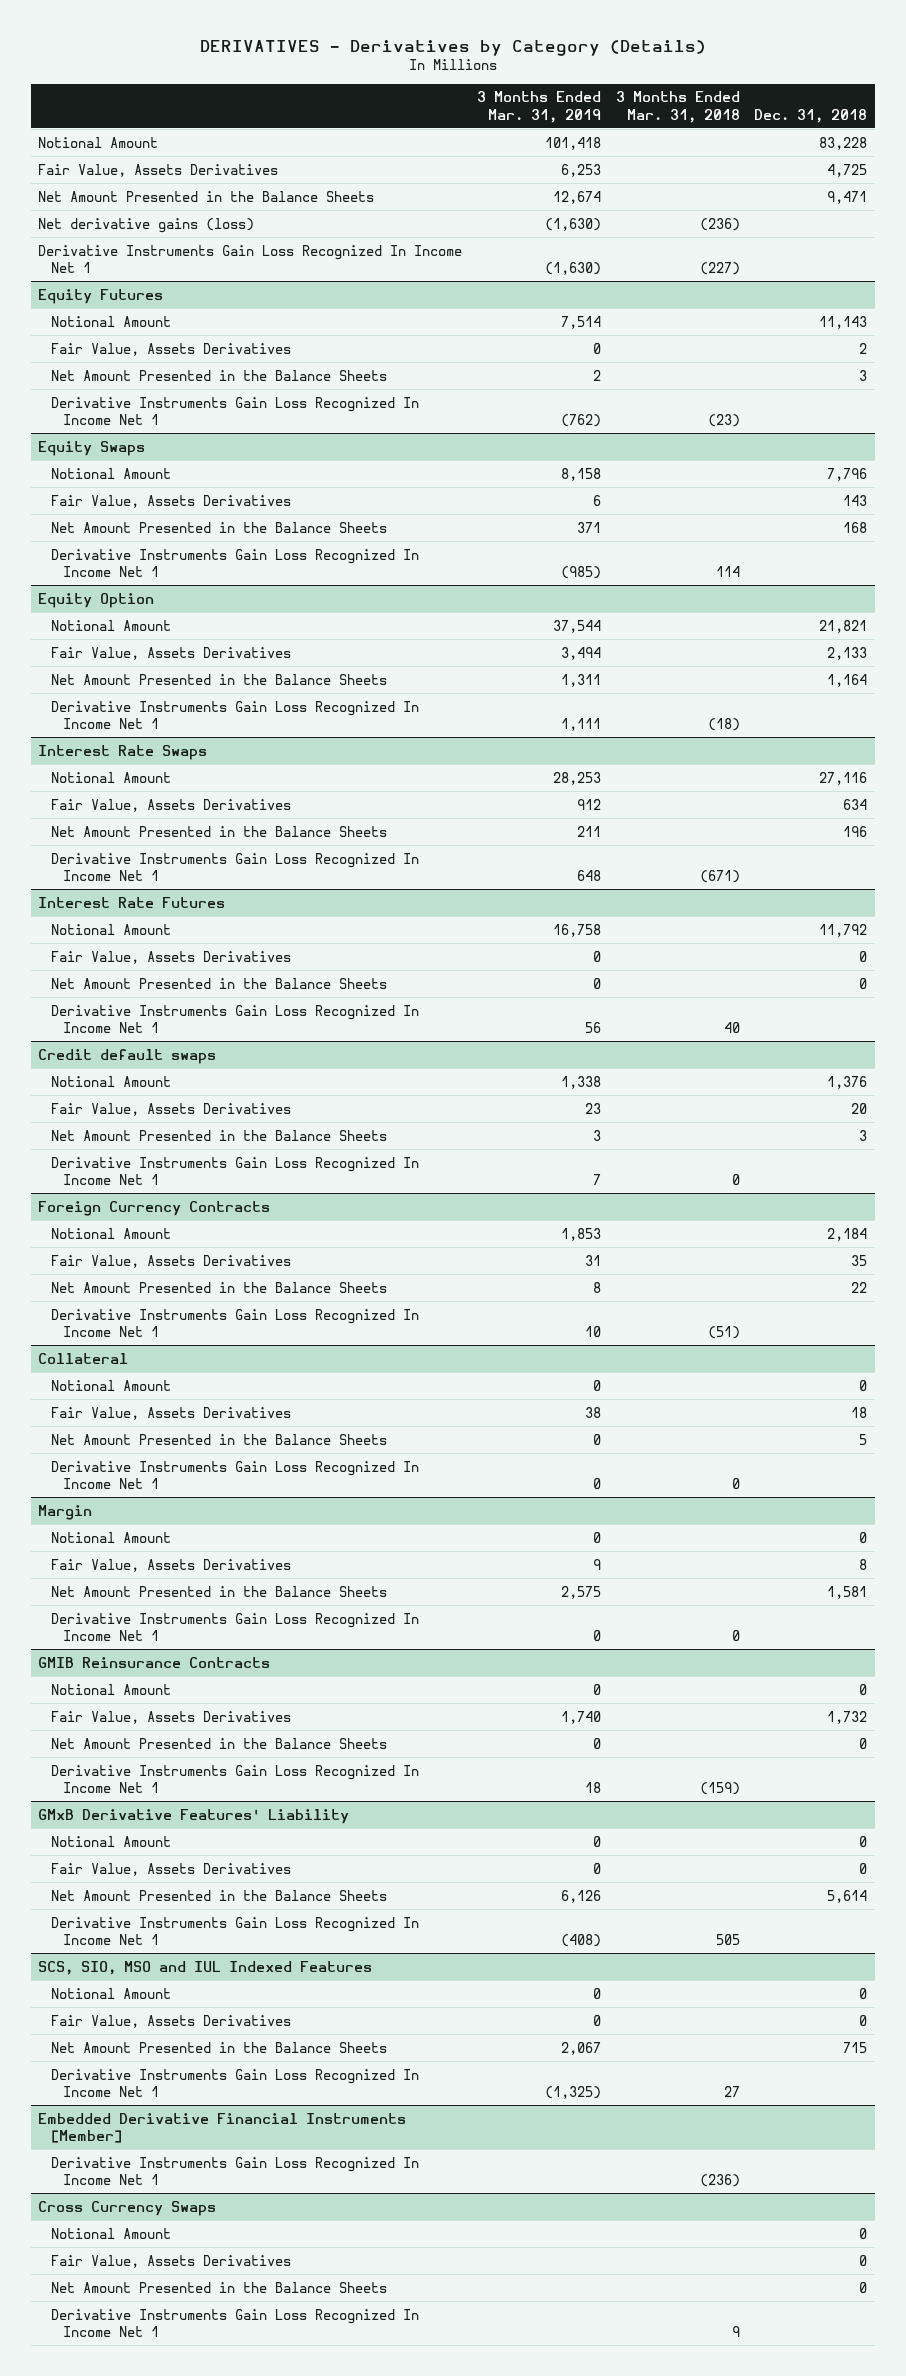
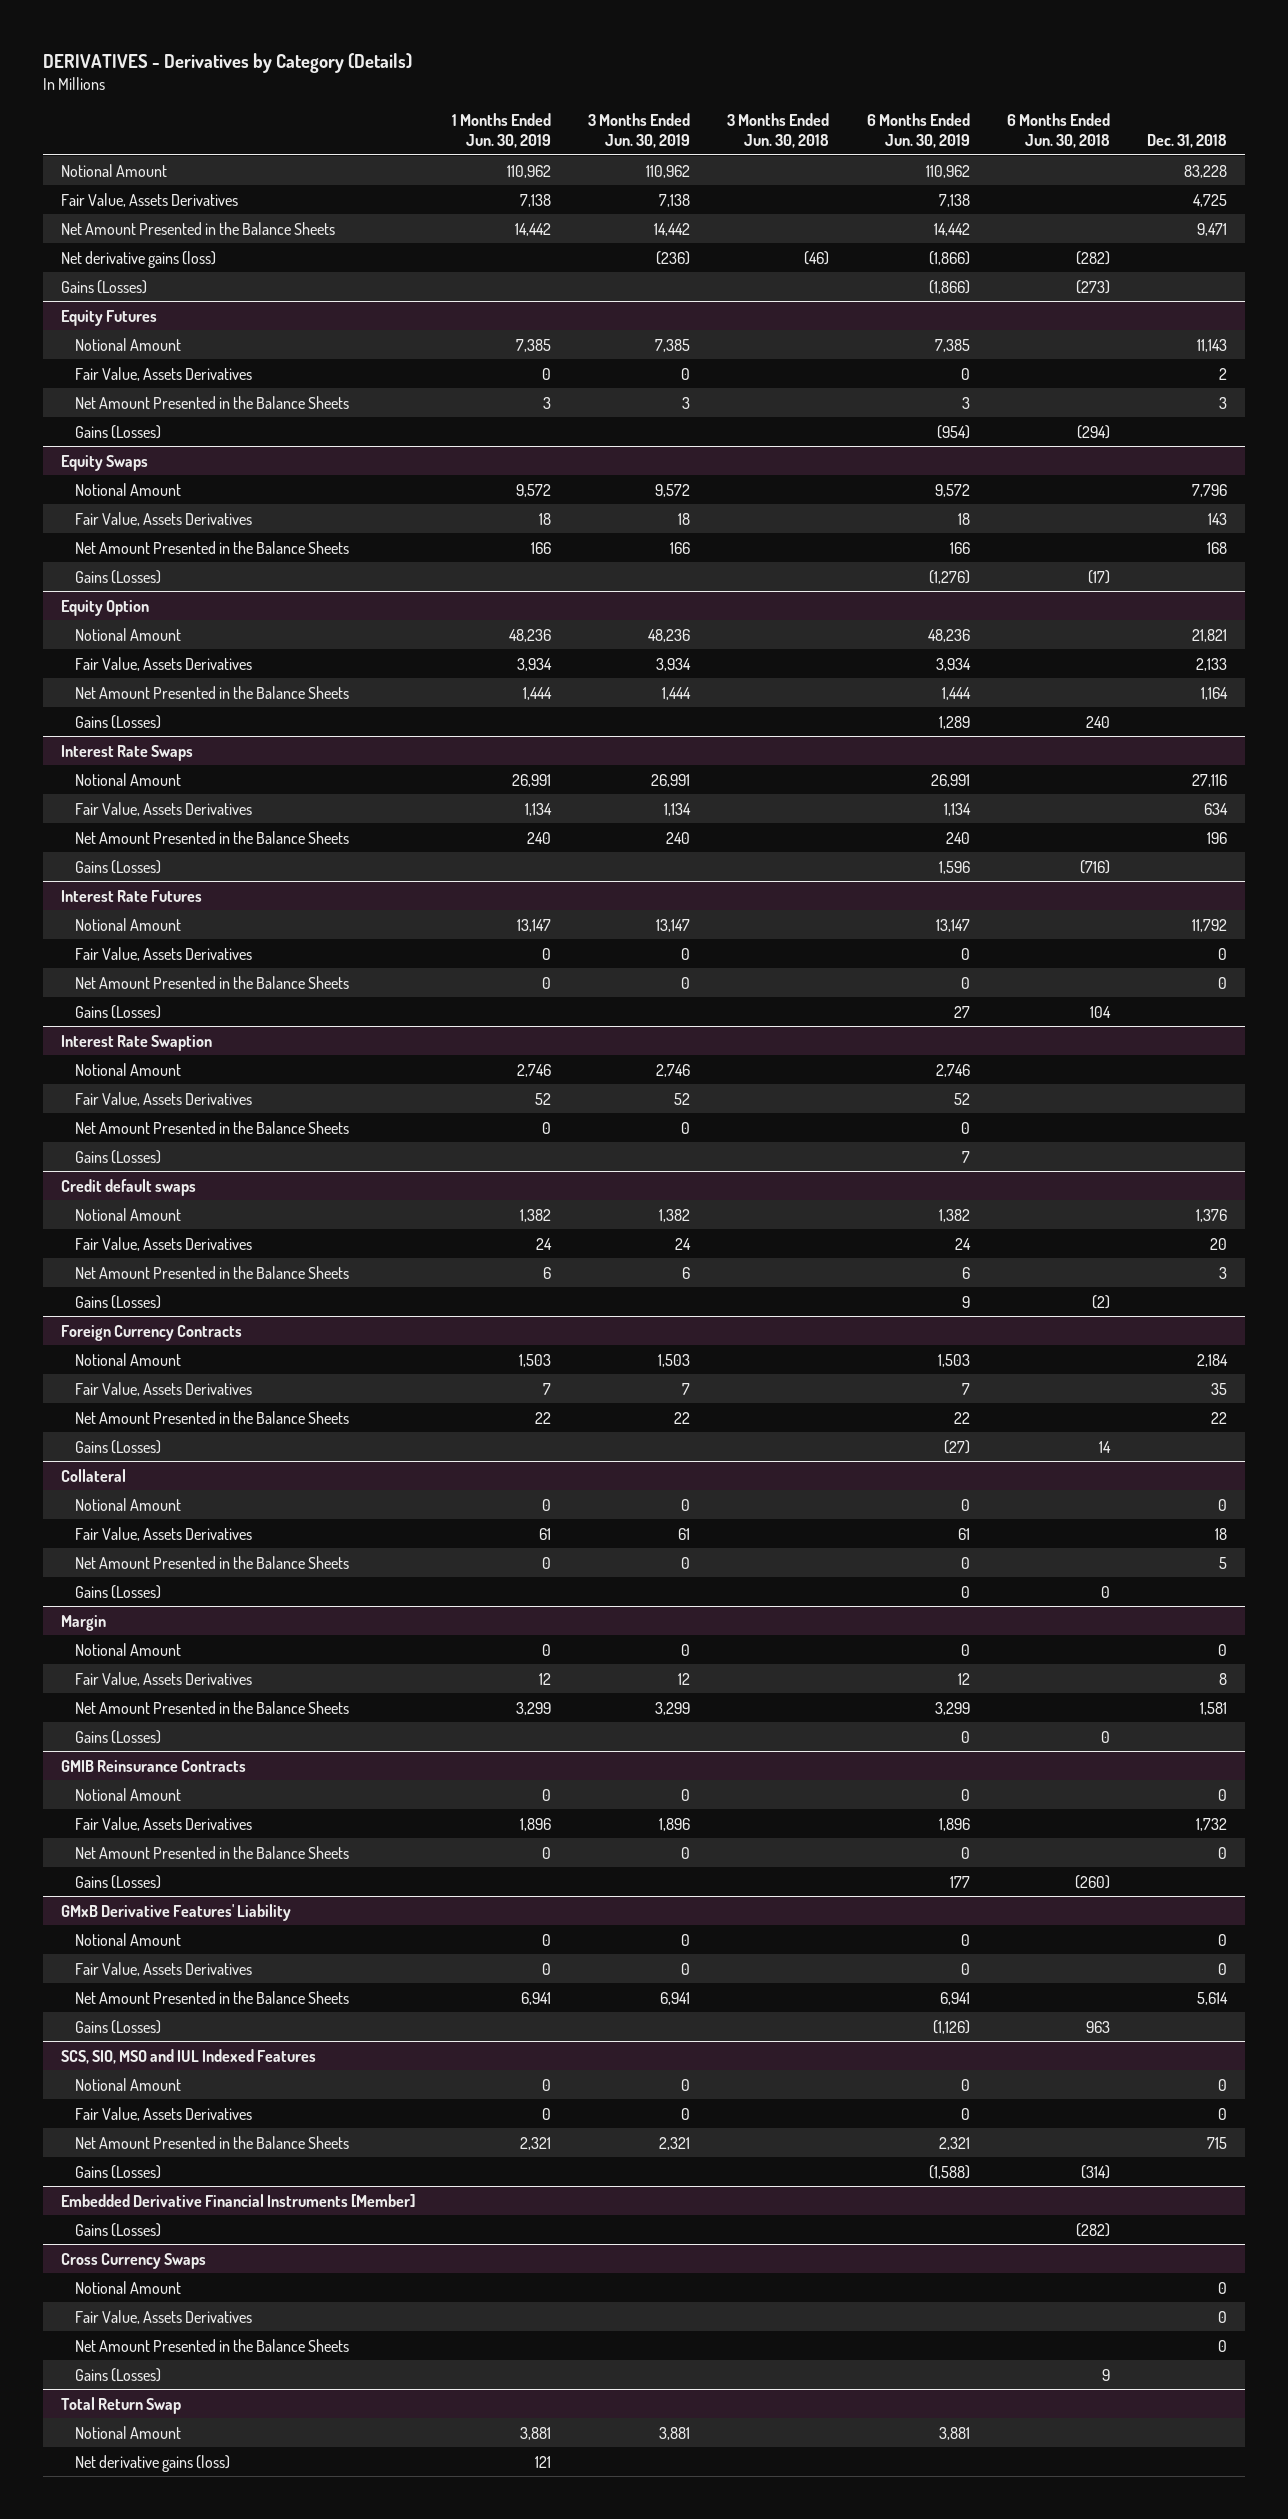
- | 3 Months Ended Mar. 31, 2019 | 3 Months Ended Mar. 31, 2018 | Dec. 31, 2018
+ | 1 Months Ended Jun. 30, 2019 | 3 Months Ended Jun. 30, 2019 | 3 Months Ended Jun. 30, 2018 | 6 Months Ended Jun. 30, 2019 | 6 Months Ended Jun. 30, 2018 | Dec. 31, 2018
- Derivative Instruments Gain Loss Recognized In Income Net 1 | (1,630) | (227) |
+ Gains (Losses) | | | | (1,866) | (273) |
@ Equity Futures
- Derivative Instruments Gain Loss Recognized In Income Net 1 | (762) | (23) |
+ Gains (Losses) | | | | (954) | (294) |
@ Equity Swaps
- Derivative Instruments Gain Loss Recognized In Income Net 1 | (985) | 114 |
+ Gains (Losses) | | | | (1,276) | (17) |
@ Equity Option
- Derivative Instruments Gain Loss Recognized In Income Net 1 | 1,111 | (18) |
+ Gains (Losses) | | | | 1,289 | 240 |
@ Interest Rate Swaps
- Derivative Instruments Gain Loss Recognized In Income Net 1 | 648 | (671) |
+ Gains (Losses) | | | | 1,596 | (716) |
@ Interest Rate Futures
- Derivative Instruments Gain Loss Recognized In Income Net 1 | 56 | 40 |
+ Gains (Losses) | | | | 27 | 104 |
+ Interest Rate Swaption
+ Notional Amount | 2,746 | 2,746 | | 2,746 | |
+ Fair Value, Assets Derivatives | 52 | 52 | | 52 | |
+ Net Amount Presented in the Balance Sheets | 0 | 0 | | 0 | |
+ Gains (Losses) | | | | 7 | |
@ Credit default swaps
- Derivative Instruments Gain Loss Recognized In Income Net 1 | 7 | 0 |
+ Gains (Losses) | | | | 9 | (2) |
@ Foreign Currency Contracts
- Derivative Instruments Gain Loss Recognized In Income Net 1 | 10 | (51) |
+ Gains (Losses) | | | | (27) | 14 |
@ Collateral
- Derivative Instruments Gain Loss Recognized In Income Net 1 | 0 | 0 |
+ Gains (Losses) | | | | 0 | 0 |
@ Margin
- Derivative Instruments Gain Loss Recognized In Income Net 1 | 0 | 0 |
+ Gains (Losses) | | | | 0 | 0 |
@ GMIB Reinsurance Contracts
- Derivative Instruments Gain Loss Recognized In Income Net 1 | 18 | (159) |
+ Gains (Losses) | | | | 177 | (260) |
@ GMxB Derivative Features' Liability
- Derivative Instruments Gain Loss Recognized In Income Net 1 | (408) | 505 |
+ Gains (Losses) | | | | (1,126) | 963 |
@ SCS, SIO, MSO and IUL Indexed Features
- Derivative Instruments Gain Loss Recognized In Income Net 1 | (1,325) | 27 |
+ Gains (Losses) | | | | (1,588) | (314) |
@ Embedded Derivative Financial Instruments [Member]
- Derivative Instruments Gain Loss Recognized In Income Net 1 | | (236) |
+ Gains (Losses) | | | | | (282) |
@ Cross Currency Swaps
- Derivative Instruments Gain Loss Recognized In Income Net 1 | | 9 |
+ Gains (Losses) | | | | | 9 |
+ Total Return Swap
+ Notional Amount | 3,881 | 3,881 | | 3,881 | |
+ Net derivative gains (loss) | 121 | | | | |

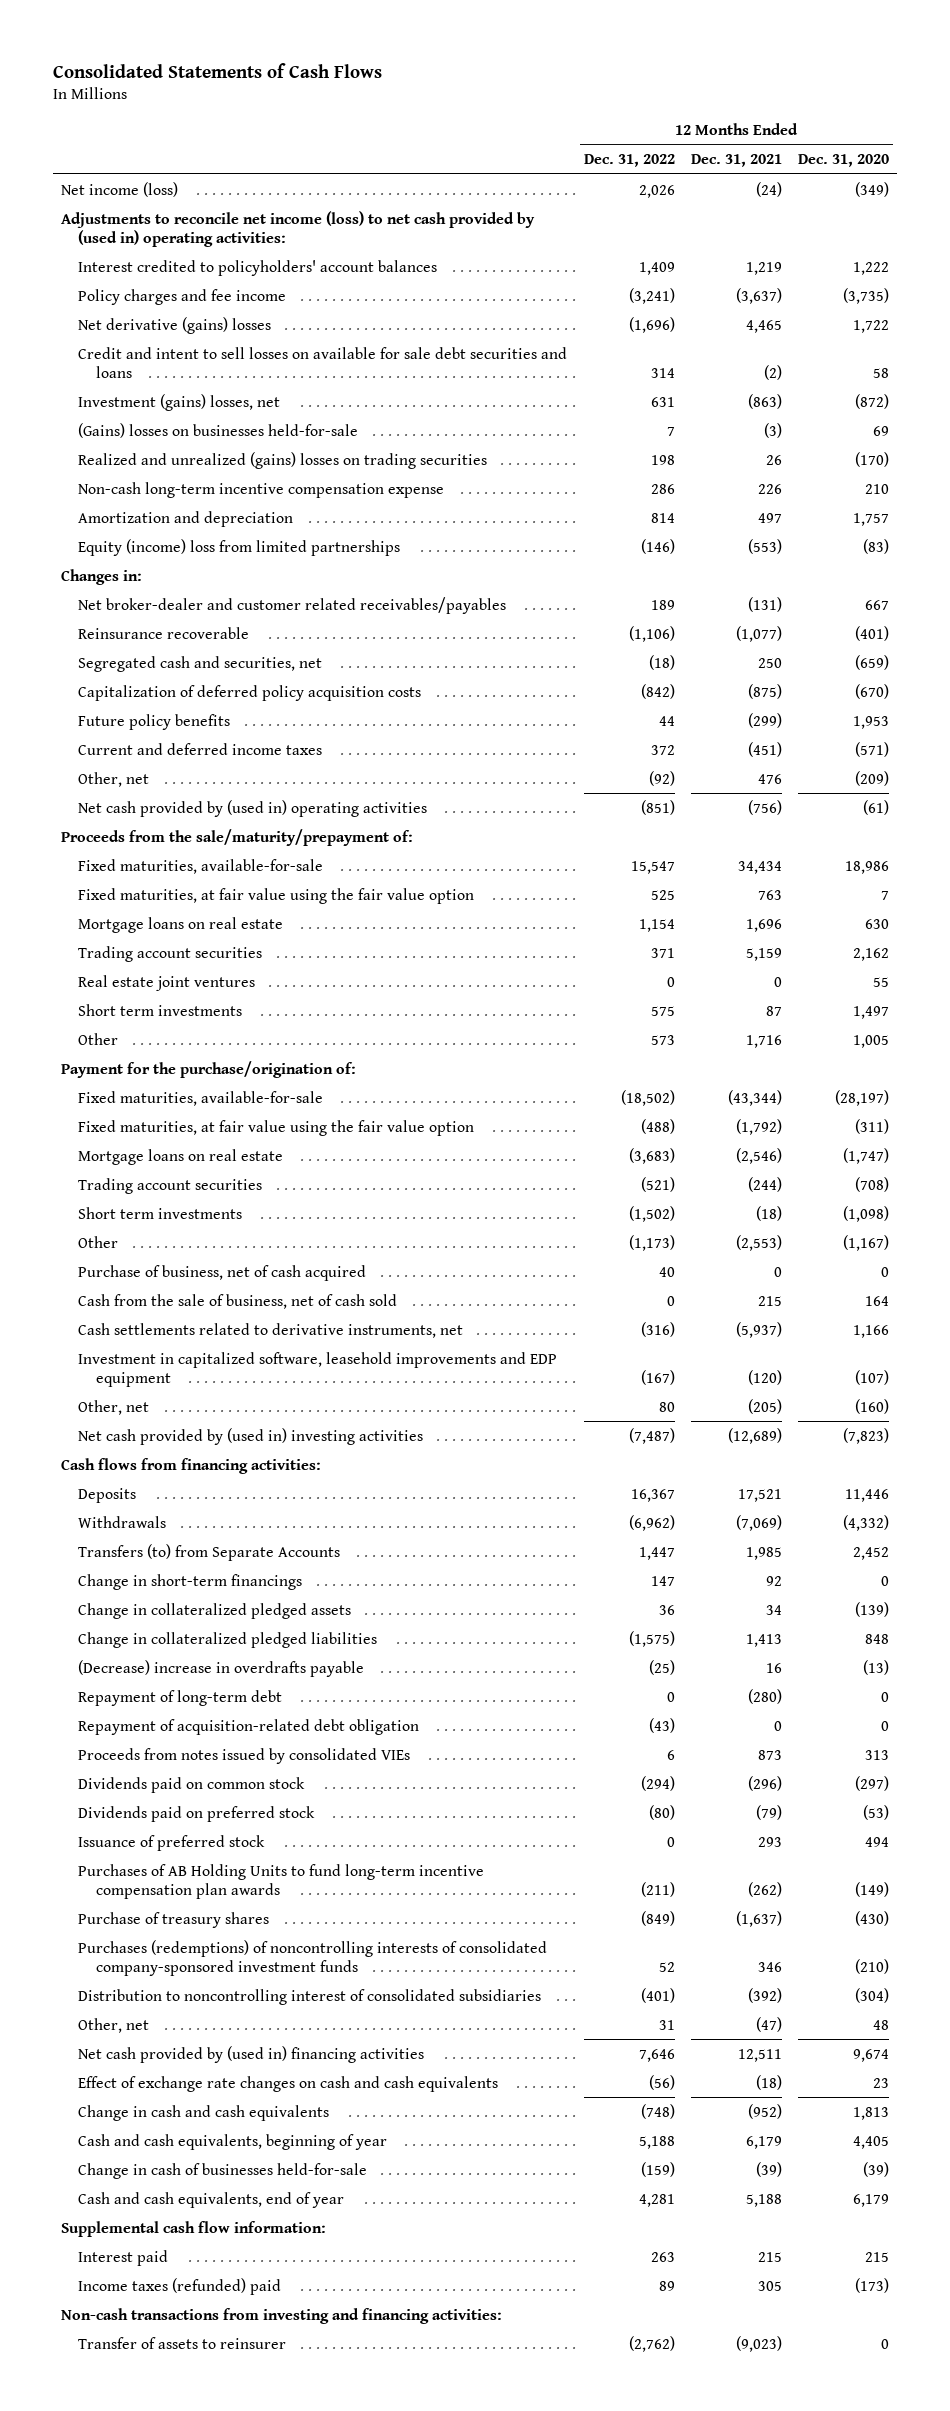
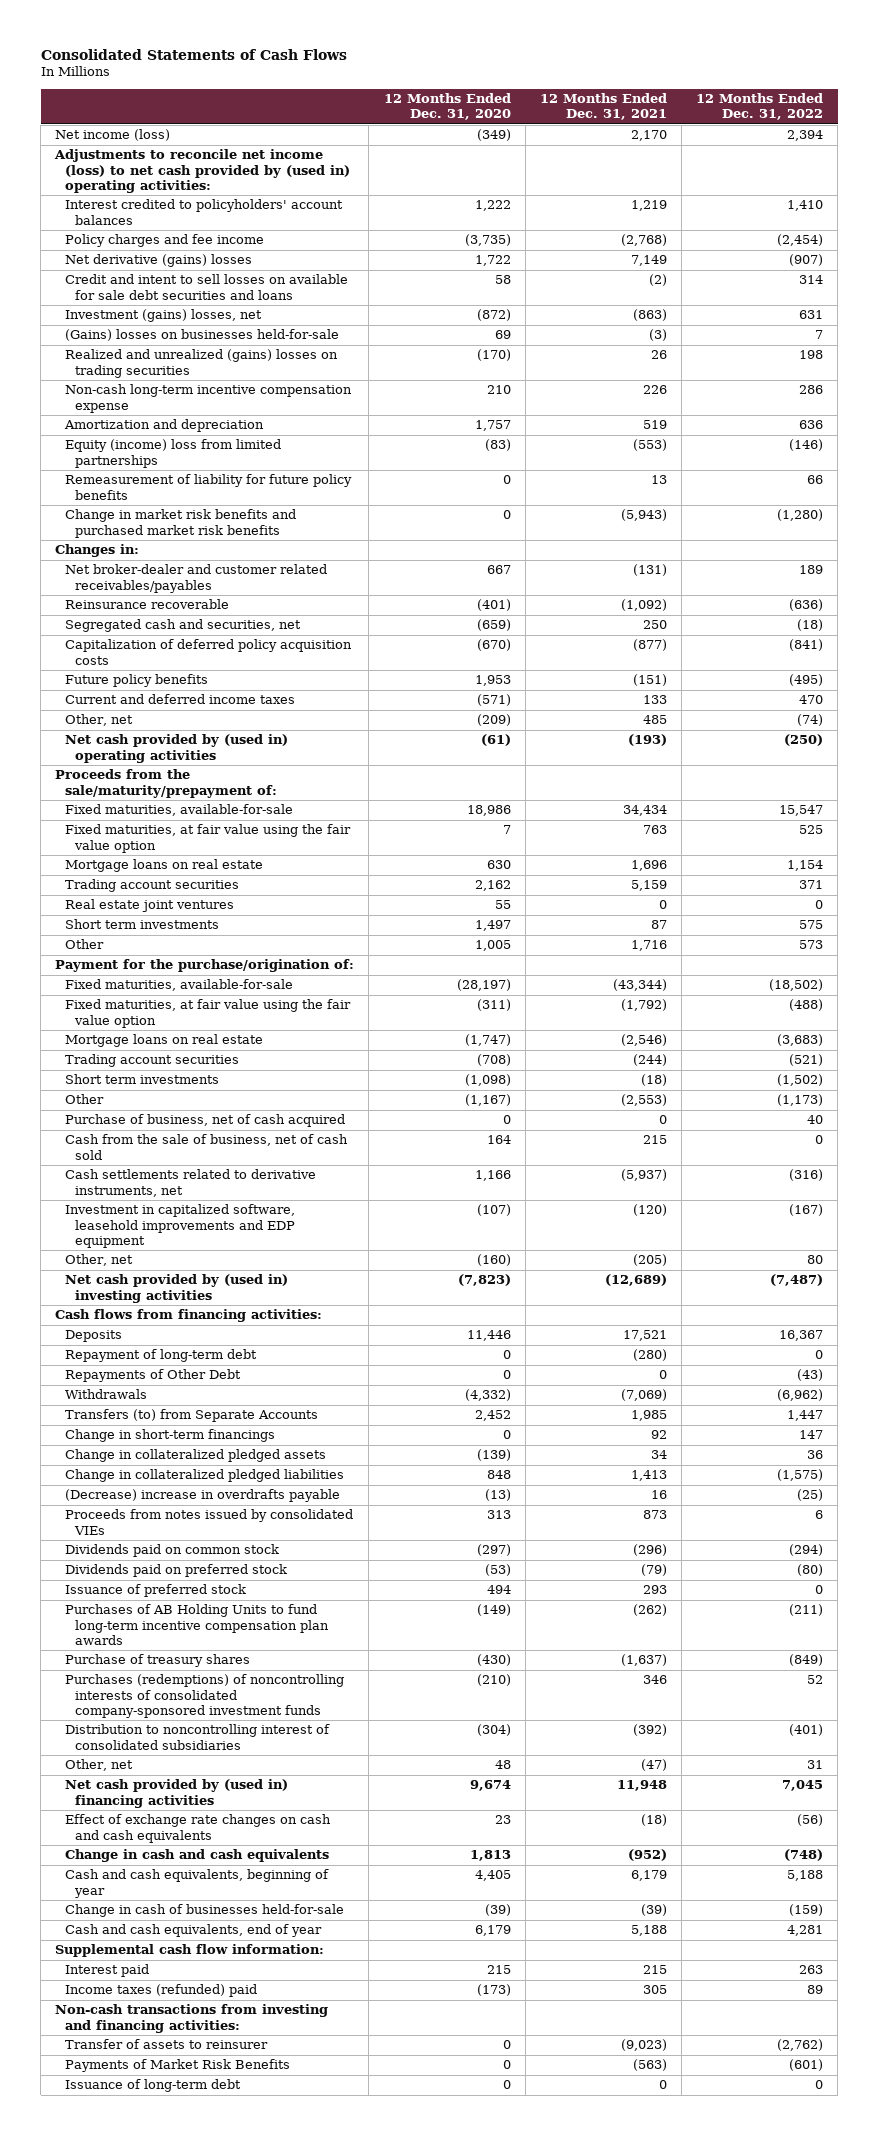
- | 12 Months Ended Dec. 31, 2022 | 12 Months Ended Dec. 31, 2021 | 12 Months Ended Dec. 31, 2020
+ | 12 Months Ended Dec. 31, 2020 | 12 Months Ended Dec. 31, 2021 | 12 Months Ended Dec. 31, 2022
- Net income (loss) | 2,026 | (24) | (349)
+ Net income (loss) | (349) | 2,170 | 2,394
- Interest credited to policyholders' account balances | 1,409 | 1,219 | 1,222
- Policy charges and fee income | (3,241) | (3,637) | (3,735)
- Net derivative (gains) losses | (1,696) | 4,465 | 1,722
+ Interest credited to policyholders' account balances | 1,222 | 1,219 | 1,410
+ Policy charges and fee income | (3,735) | (2,768) | (2,454)
+ Net derivative (gains) losses | 1,722 | 7,149 | (907)
- Amortization and depreciation | 814 | 497 | 1,757
+ Amortization and depreciation | 1,757 | 519 | 636
+ Remeasurement of liability for future policy benefits | 0 | 13 | 66
+ Change in market risk benefits and purchased market risk benefits | 0 | (5,943) | (1,280)
- Reinsurance recoverable | (1,106) | (1,077) | (401)
+ Reinsurance recoverable | (401) | (1,092) | (636)
- Capitalization of deferred policy acquisition costs | (842) | (875) | (670)
- Future policy benefits | 44 | (299) | 1,953
- Current and deferred income taxes | 372 | (451) | (571)
- Other, net | (92) | 476 | (209)
- Net cash provided by (used in) operating activities | (851) | (756) | (61)
+ Capitalization of deferred policy acquisition costs | (670) | (877) | (841)
+ Future policy benefits | 1,953 | (151) | (495)
+ Current and deferred income taxes | (571) | 133 | 470
+ Other, net | (209) | 485 | (74)
+ Net cash provided by (used in) operating activities | (61) | (193) | (250)
moved up: Repayment of long-term debt | 0 | (280) | 0
+ Repayments of Other Debt | 0 | 0 | (43)
- Repayment of acquisition-related debt obligation | (43) | 0 | 0
- Net cash provided by (used in) financing activities | 7,646 | 12,511 | 9,674
+ Net cash provided by (used in) financing activities | 9,674 | 11,948 | 7,045
+ Payments of Market Risk Benefits | 0 | (563) | (601)
+ Issuance of long-term debt | 0 | 0 | 0

